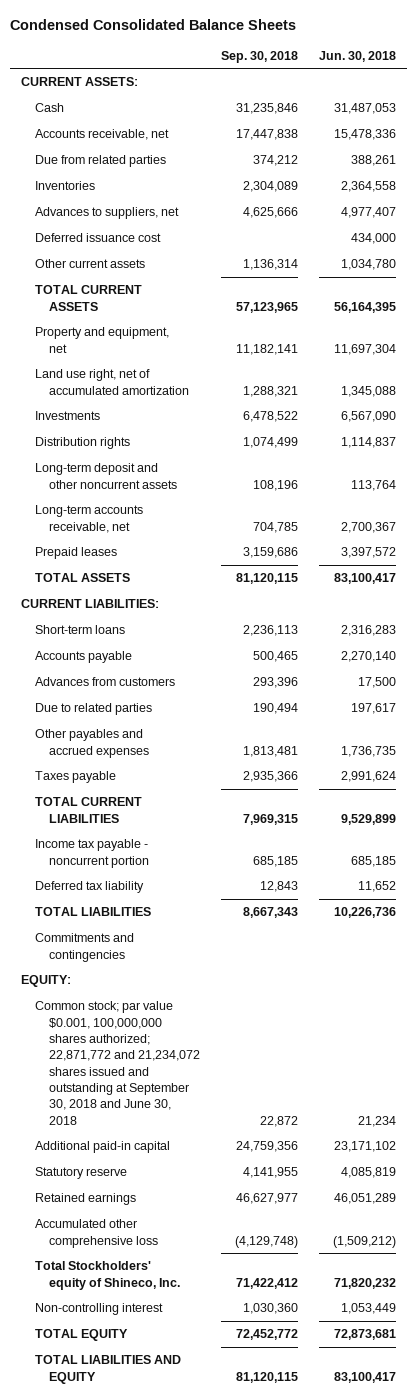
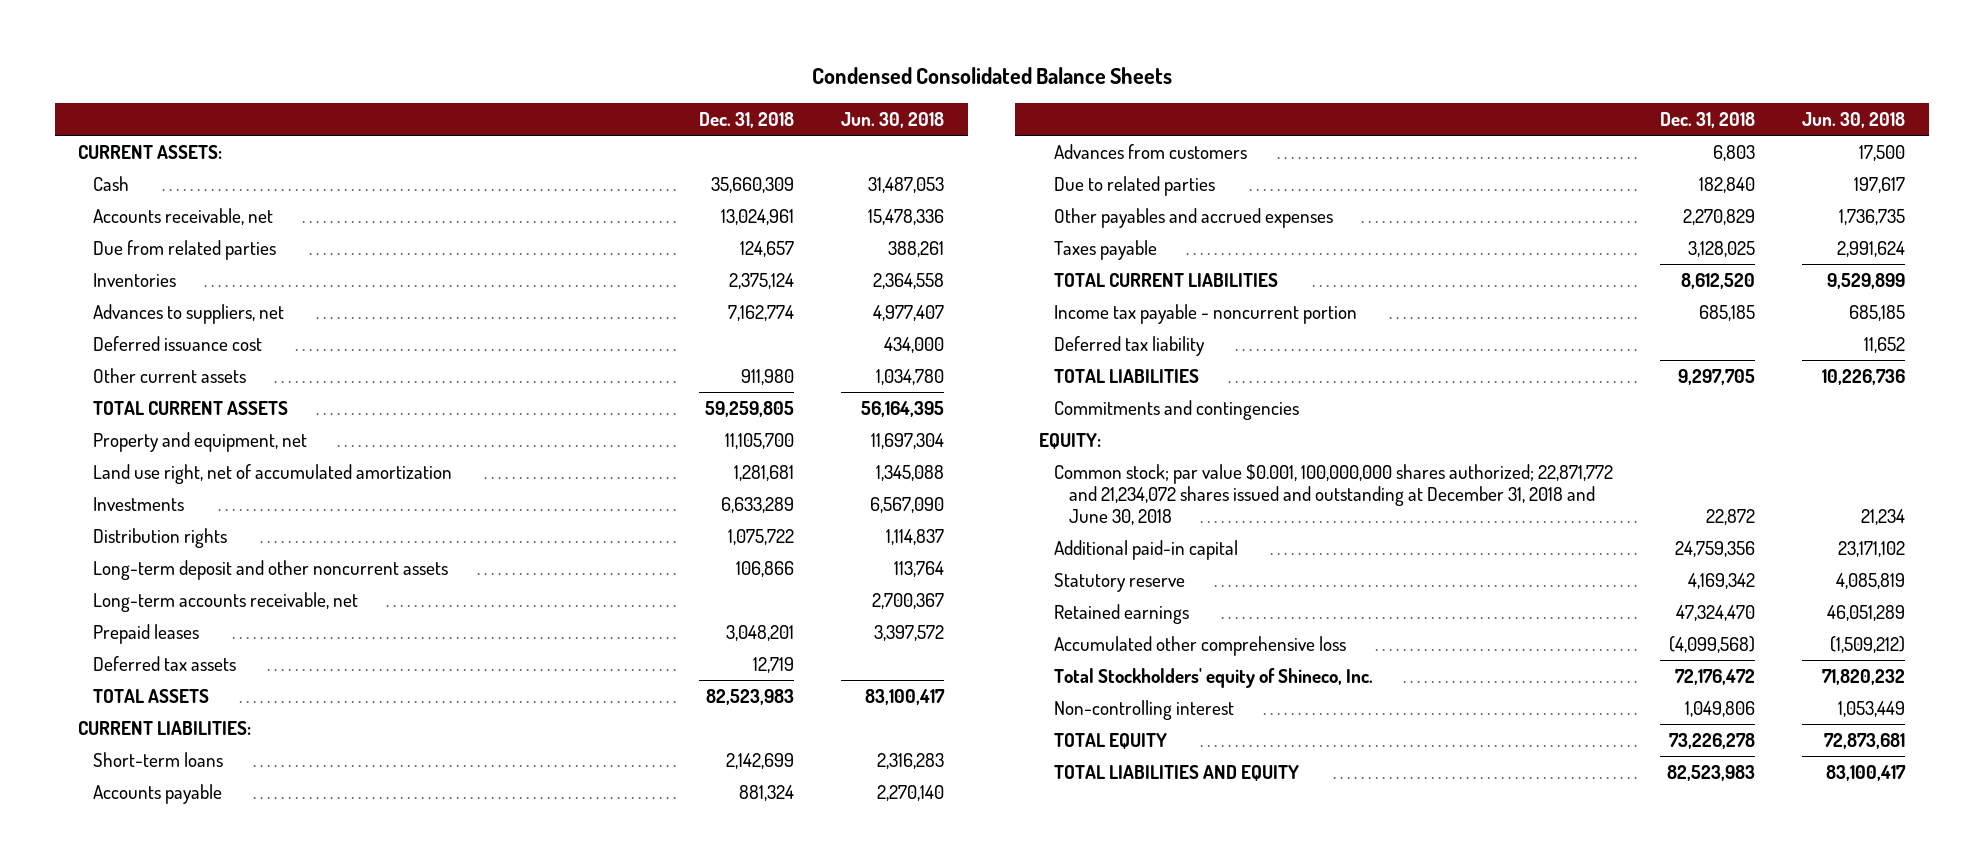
- | Sep. 30, 2018 | Jun. 30, 2018
+ | Dec. 31, 2018 | Jun. 30, 2018
+ Deferred tax assets | 12,719 |
- Common stock; par value $0.001, 100,000,000 shares authorized; 22,871,772 and 21,234,072 shares issued and outstanding at September 30, 2018 and June 30, 2018 | 22,872 | 21,234
+ Common stock; par value $0.001, 100,000,000 shares authorized; 22,871,772 and 21,234,072 shares issued and outstanding at December 31, 2018 and June 30, 2018 | 22,872 | 21,234

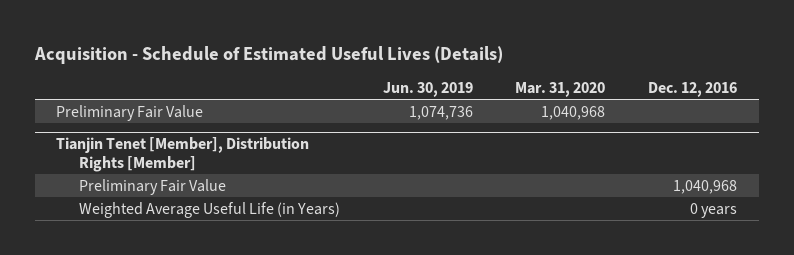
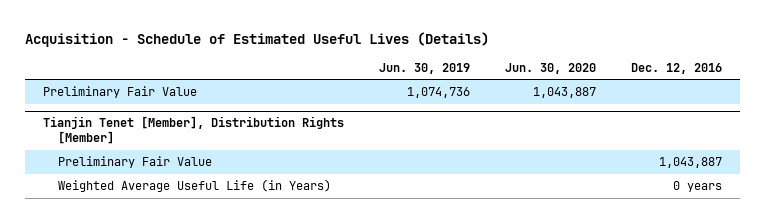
- | Jun. 30, 2019 | Mar. 31, 2020 | Dec. 12, 2016
+ | Jun. 30, 2019 | Jun. 30, 2020 | Dec. 12, 2016
@ Tianjin Tenet [Member], Distribution Rights [Member]
- Preliminary Fair Value | | | 1,040,968
+ Preliminary Fair Value | | | 1,043,887

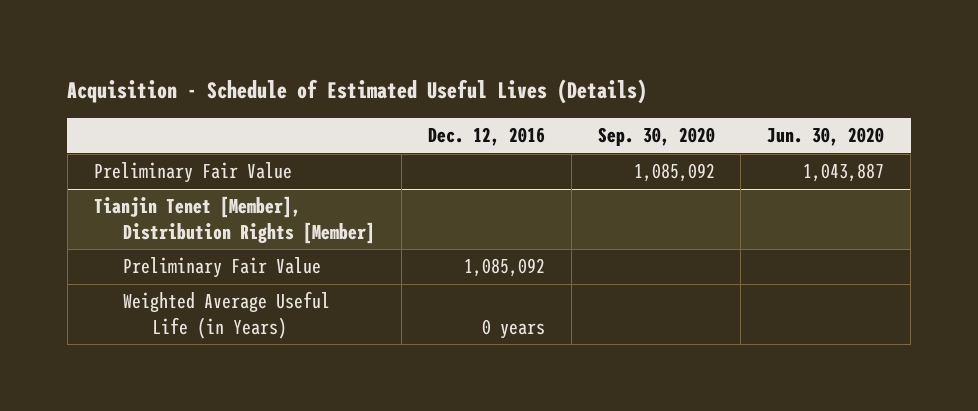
- | Jun. 30, 2019 | Jun. 30, 2020 | Dec. 12, 2016
+ | Dec. 12, 2016 | Sep. 30, 2020 | Jun. 30, 2020
@ Tianjin Tenet [Member], Distribution Rights [Member]
- Preliminary Fair Value | | | 1,043,887
+ Preliminary Fair Value | 1,085,092 | |

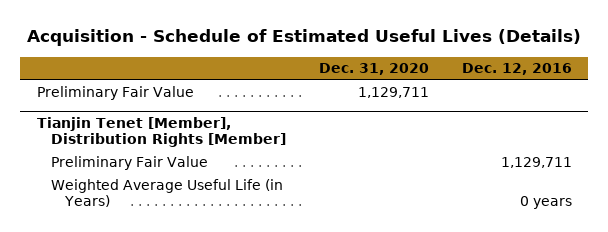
- | Dec. 12, 2016 | Sep. 30, 2020 | Jun. 30, 2020
+ | Dec. 31, 2020 | Dec. 12, 2016
@ Tianjin Tenet [Member], Distribution Rights [Member]
- Preliminary Fair Value | 1,085,092 | |
+ Preliminary Fair Value | | 1,129,711

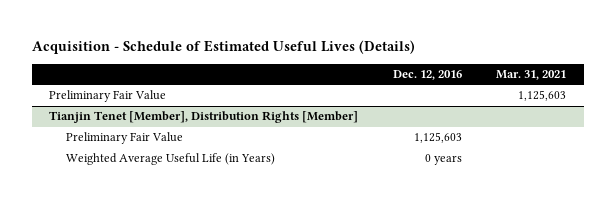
- | Dec. 31, 2020 | Dec. 12, 2016
+ | Dec. 12, 2016 | Mar. 31, 2021
@ Tianjin Tenet [Member], Distribution Rights [Member]
- Preliminary Fair Value | | 1,129,711
+ Preliminary Fair Value | 1,125,603 |

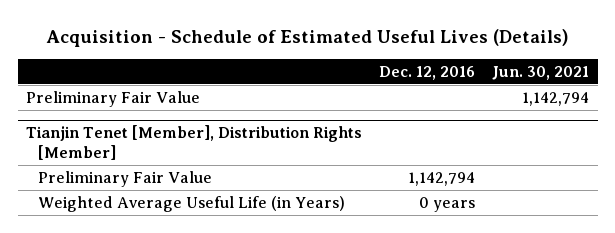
- | Dec. 12, 2016 | Mar. 31, 2021
+ | Dec. 12, 2016 | Jun. 30, 2021
@ Tianjin Tenet [Member], Distribution Rights [Member]
- Preliminary Fair Value | 1,125,603 |
+ Preliminary Fair Value | 1,142,794 |

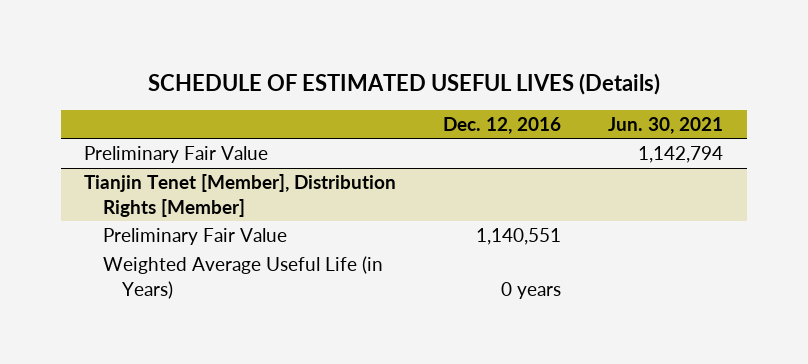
- Acquisition - Schedule of Estimated Useful Lives (Details)
+ SCHEDULE OF ESTIMATED USEFUL LIVES (Details)
@ Tianjin Tenet [Member], Distribution Rights [Member]
- Preliminary Fair Value | 1,142,794 |
+ Preliminary Fair Value | 1,140,551 |

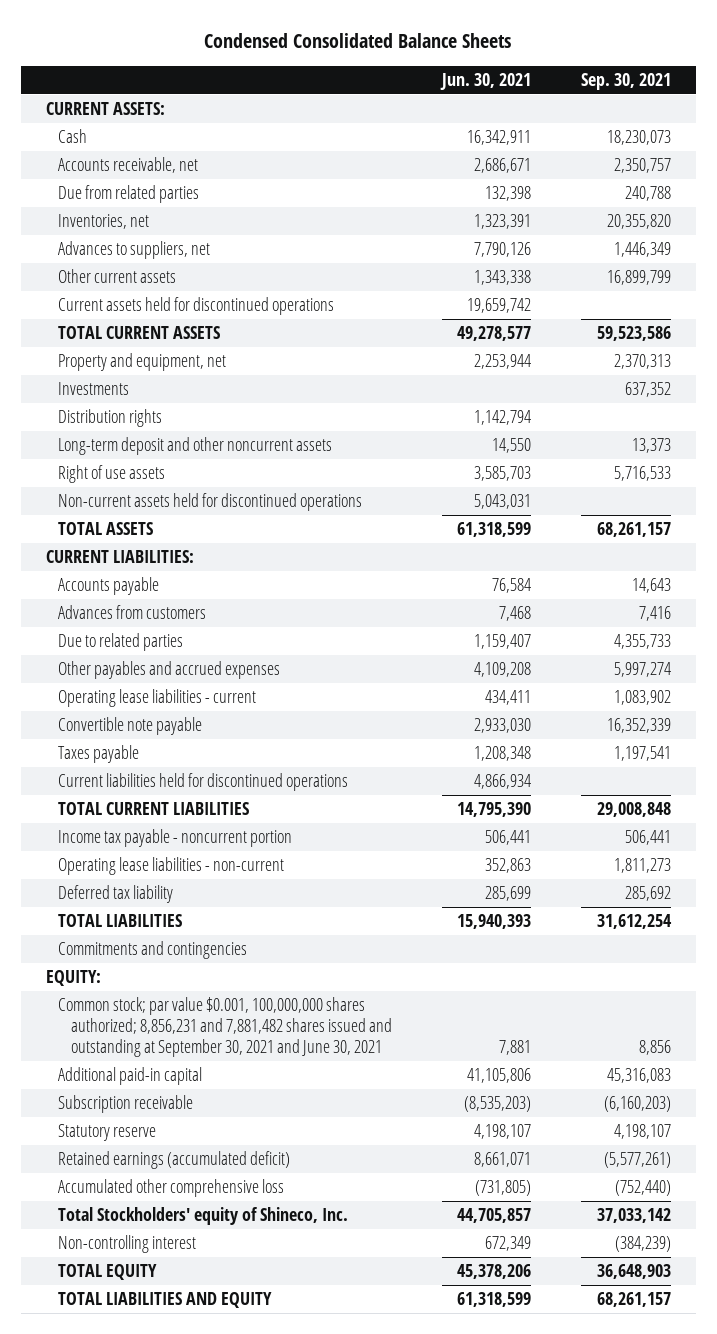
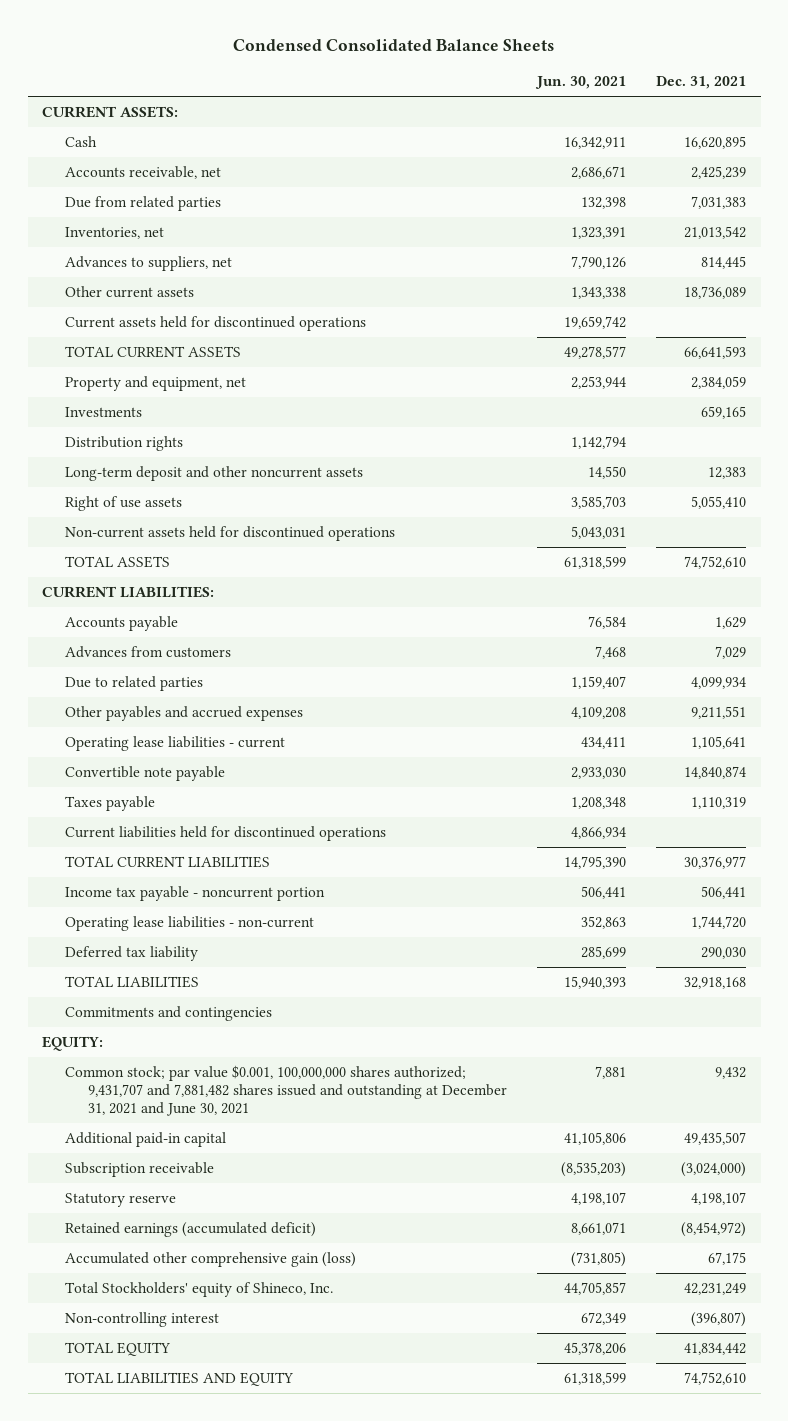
- | Jun. 30, 2021 | Sep. 30, 2021
+ | Jun. 30, 2021 | Dec. 31, 2021
- Common stock; par value $0.001, 100,000,000 shares authorized; 8,856,231 and 7,881,482 shares issued and outstanding at September 30, 2021 and June 30, 2021 | 7,881 | 8,856
+ Common stock; par value $0.001, 100,000,000 shares authorized; 9,431,707 and 7,881,482 shares issued and outstanding at December 31, 2021 and June 30, 2021 | 7,881 | 9,432
- Accumulated other comprehensive loss | (731,805) | (752,440)
+ Accumulated other comprehensive gain (loss) | (731,805) | 67,175

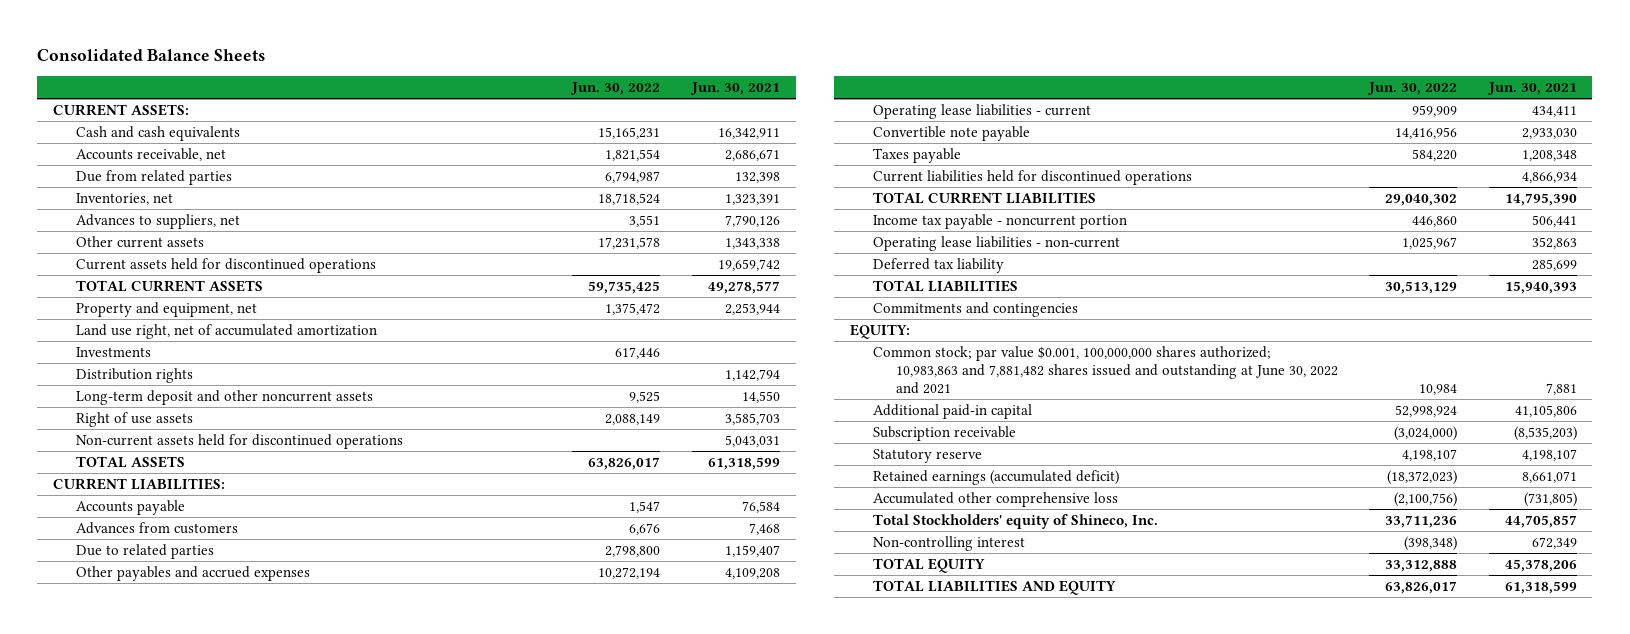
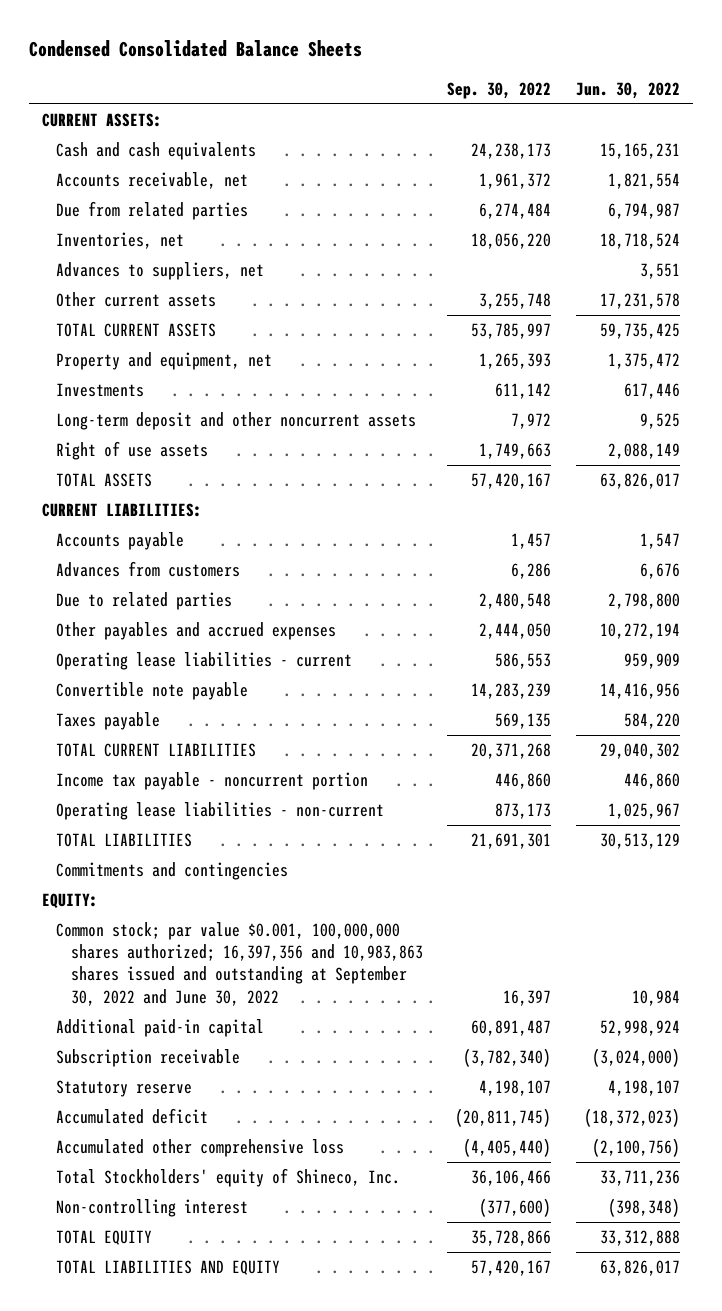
- Consolidated Balance Sheets
+ Condensed Consolidated Balance Sheets
- | Jun. 30, 2022 | Jun. 30, 2021
+ | Sep. 30, 2022 | Jun. 30, 2022
- Current assets held for discontinued operations | | 19,659,742
- Land use right, net of accumulated amortization
- Distribution rights | | 1,142,794
- Non-current assets held for discontinued operations | | 5,043,031
- Current liabilities held for discontinued operations | | 4,866,934
- Deferred tax liability | | 285,699
- Common stock; par value $0.001, 100,000,000 shares authorized; 10,983,863 and 7,881,482 shares issued and outstanding at June 30, 2022 and 2021 | 10,984 | 7,881
+ Common stock; par value $0.001, 100,000,000 shares authorized; 16,397,356 and 10,983,863 shares issued and outstanding at September 30, 2022 and June 30, 2022 | 16,397 | 10,984
- Retained earnings (accumulated deficit) | (18,372,023) | 8,661,071
+ Accumulated deficit | (20,811,745) | (18,372,023)

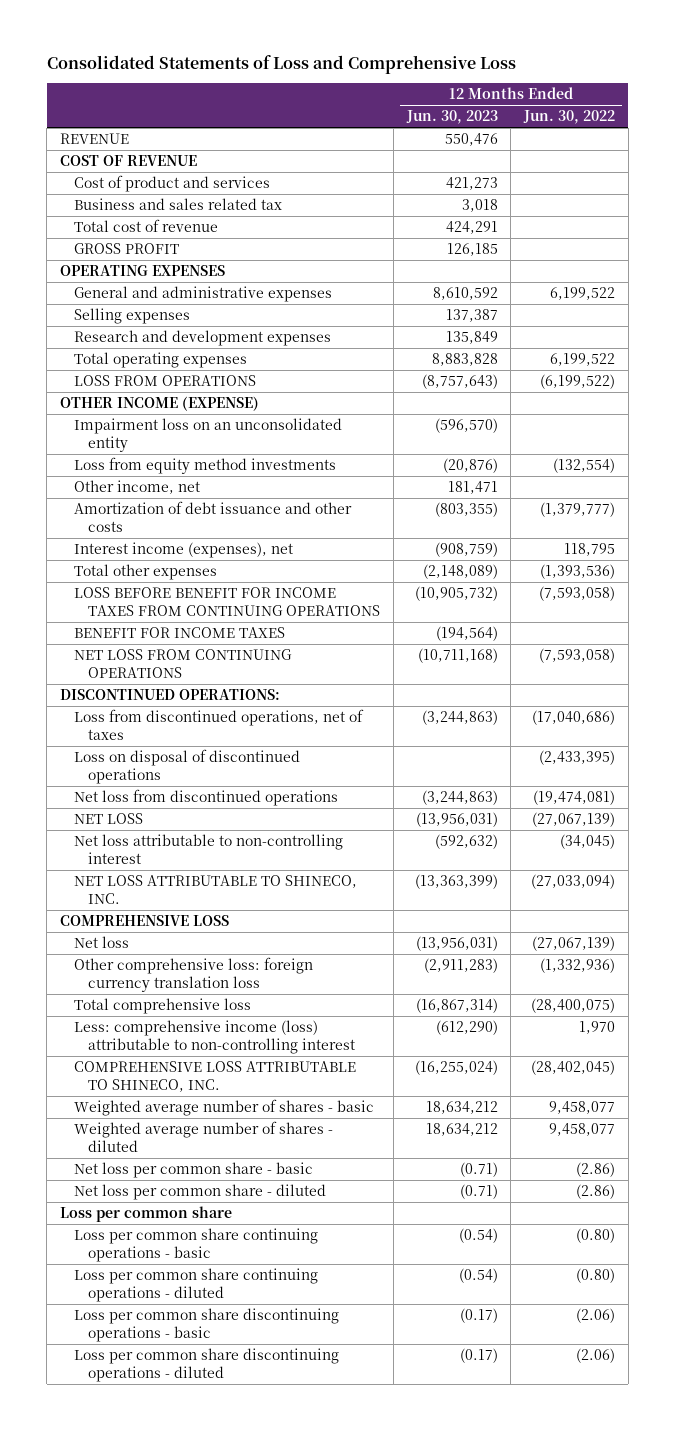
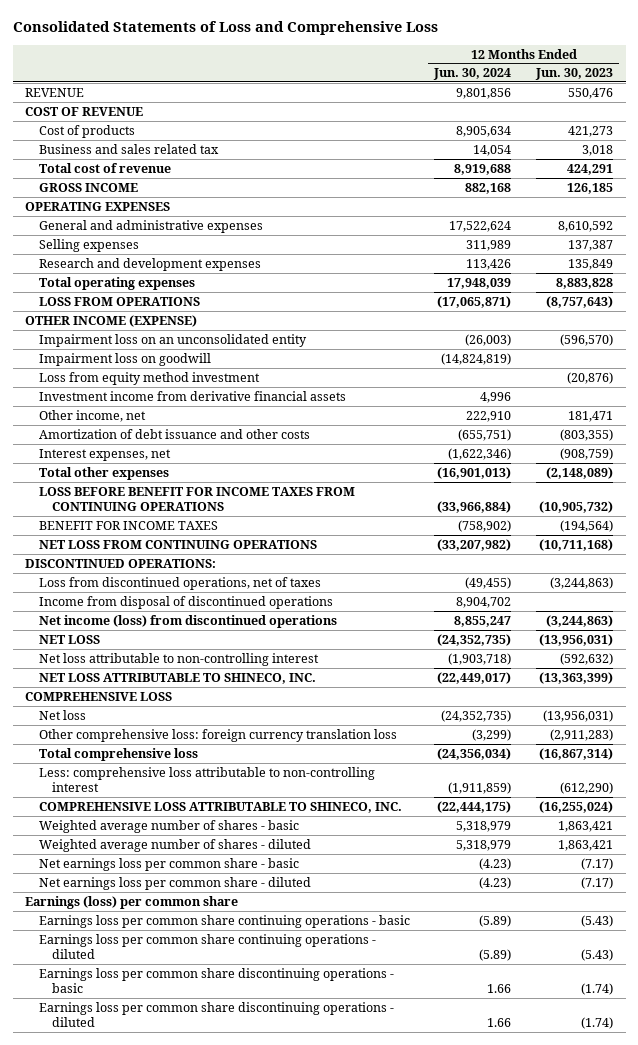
- | 12 Months Ended Jun. 30, 2023 | 12 Months Ended Jun. 30, 2022
+ | 12 Months Ended Jun. 30, 2024 | 12 Months Ended Jun. 30, 2023
- Cost of product and services | 421,273 |
+ Cost of products | 8,905,634 | 421,273
- GROSS PROFIT | 126,185 |
+ GROSS INCOME | 882,168 | 126,185
- Loss from equity method investments | (20,876) | (132,554)
+ Impairment loss on goodwill | (14,824,819) |
+ Loss from equity method investment | | (20,876)
+ Investment income from derivative financial assets | 4,996 |
- Interest income (expenses), net | (908,759) | 118,795
+ Interest expenses, net | (1,622,346) | (908,759)
- Loss on disposal of discontinued operations | | (2,433,395)
- Net loss from discontinued operations | (3,244,863) | (19,474,081)
+ Income from disposal of discontinued operations | 8,904,702 |
+ Net income (loss) from discontinued operations | 8,855,247 | (3,244,863)
- Less: comprehensive income (loss) attributable to non-controlling interest | (612,290) | 1,970
+ Less: comprehensive loss attributable to non-controlling interest | (1,911,859) | (612,290)
- Weighted average number of shares - basic | 18,634,212 | 9,458,077
- Weighted average number of shares - diluted | 18,634,212 | 9,458,077
- Net loss per common share - basic | (0.71) | (2.86)
- Net loss per common share - diluted | (0.71) | (2.86)
- Loss per common share
- Loss per common share continuing operations - basic | (0.54) | (0.80)
- Loss per common share continuing operations - diluted | (0.54) | (0.80)
- Loss per common share discontinuing operations - basic | (0.17) | (2.06)
- Loss per common share discontinuing operations - diluted | (0.17) | (2.06)
+ Weighted average number of shares - basic | 5,318,979 | 1,863,421
+ Weighted average number of shares - diluted | 5,318,979 | 1,863,421
+ Net earnings loss per common share - basic | (4.23) | (7.17)
+ Net earnings loss per common share - diluted | (4.23) | (7.17)
+ Earnings (loss) per common share
+ Earnings loss per common share continuing operations - basic | (5.89) | (5.43)
+ Earnings loss per common share continuing operations - diluted | (5.89) | (5.43)
+ Earnings loss per common share discontinuing operations - basic | 1.66 | (1.74)
+ Earnings loss per common share discontinuing operations - diluted | 1.66 | (1.74)

